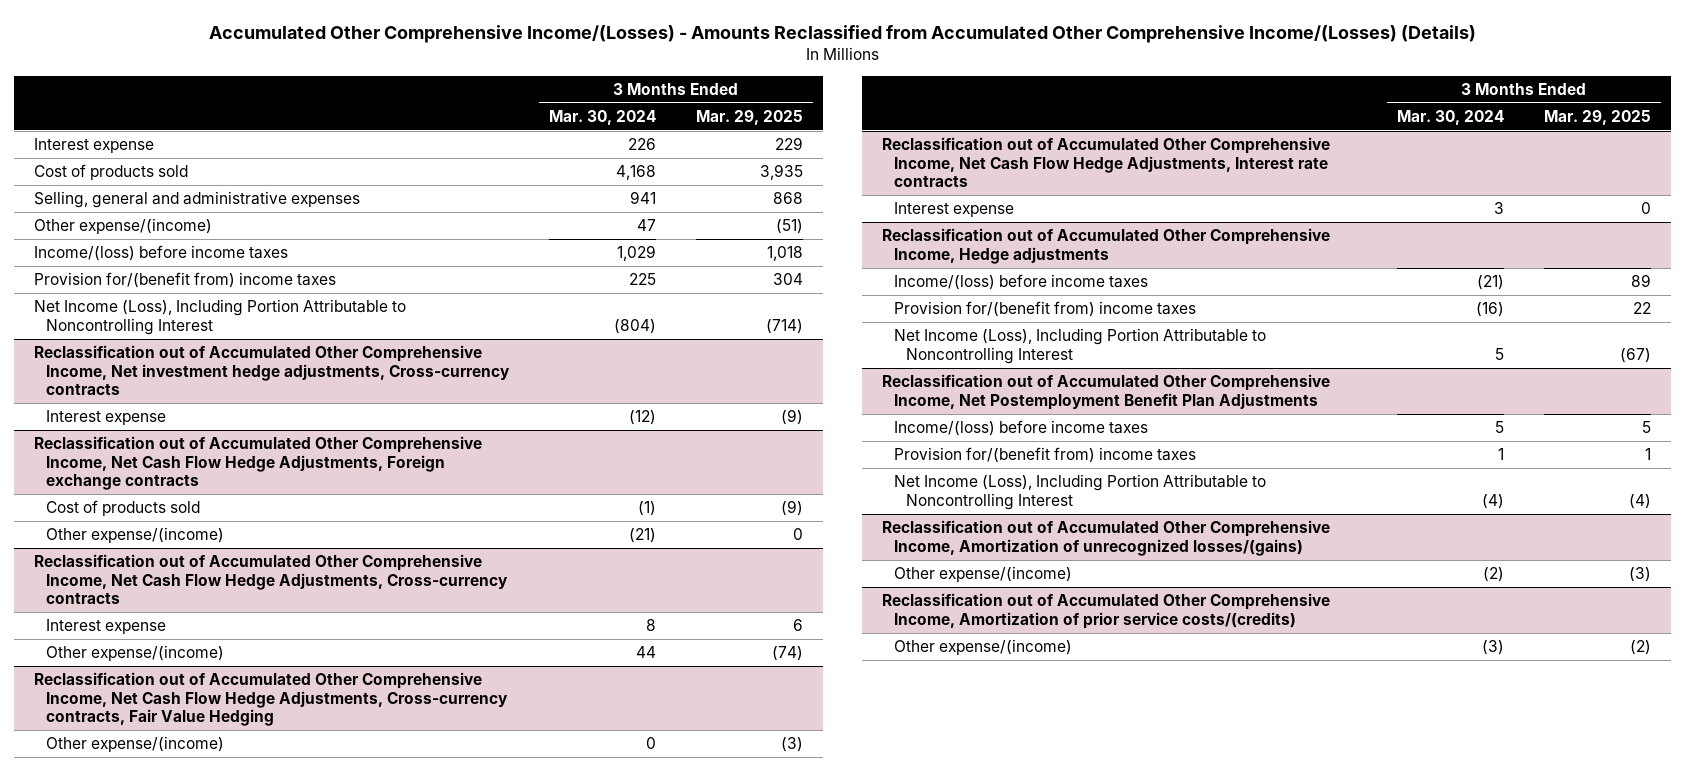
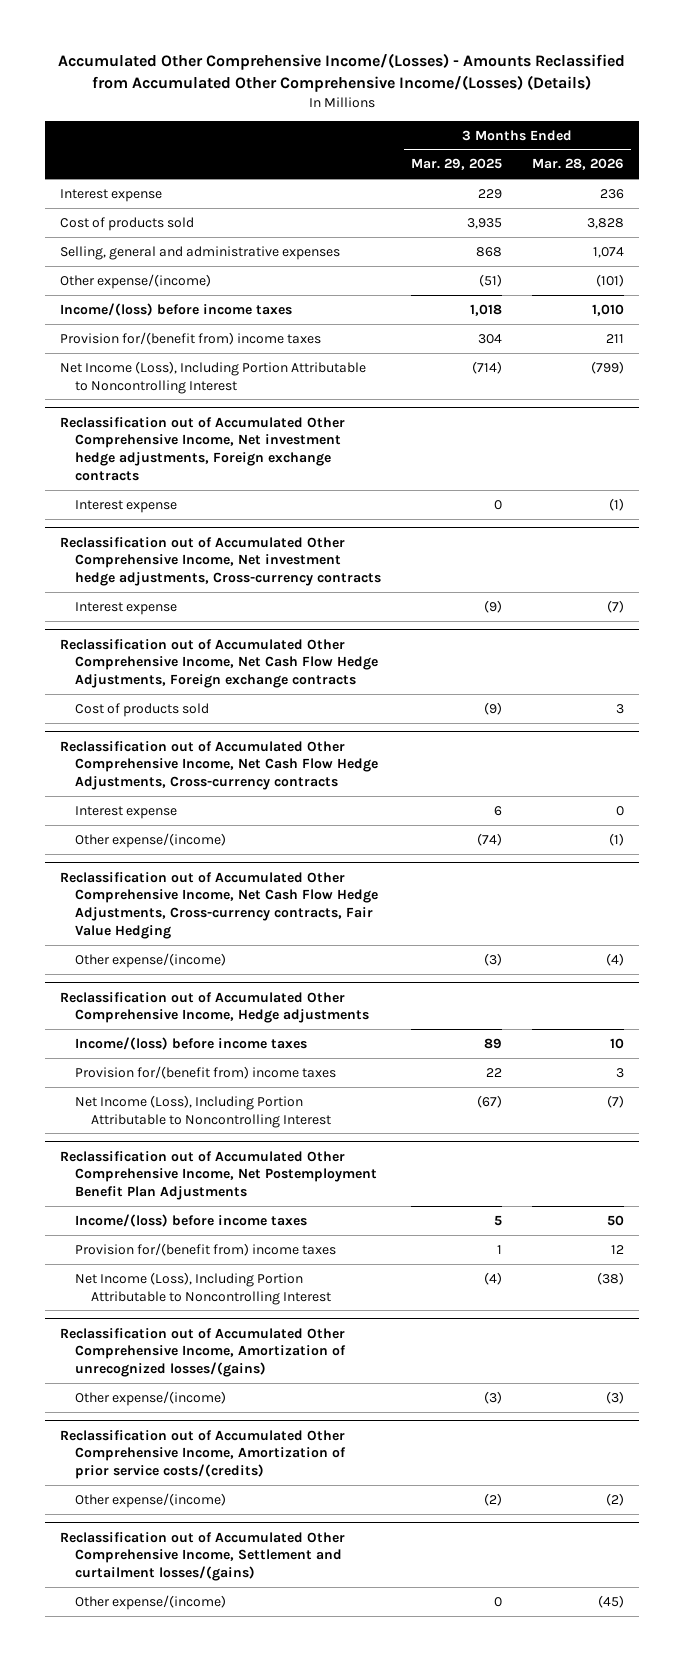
- | 3 Months Ended Mar. 30, 2024 | 3 Months Ended Mar. 29, 2025
+ | 3 Months Ended Mar. 29, 2025 | 3 Months Ended Mar. 28, 2026
+ Reclassification out of Accumulated Other Comprehensive Income, Net investment hedge adjustments, Foreign exchange contracts
+ Interest expense | 0 | (1)
@ Reclassification out of Accumulated Other Comprehensive Income, Net Cash Flow Hedge Adjustments, Foreign exchange contracts
- Other expense/(income) | (21) | 0
- Reclassification out of Accumulated Other Comprehensive Income, Net Cash Flow Hedge Adjustments, Interest rate contracts
- Interest expense | 3 | 0
+ Reclassification out of Accumulated Other Comprehensive Income, Settlement and curtailment losses/(gains)
+ Other expense/(income) | 0 | (45)

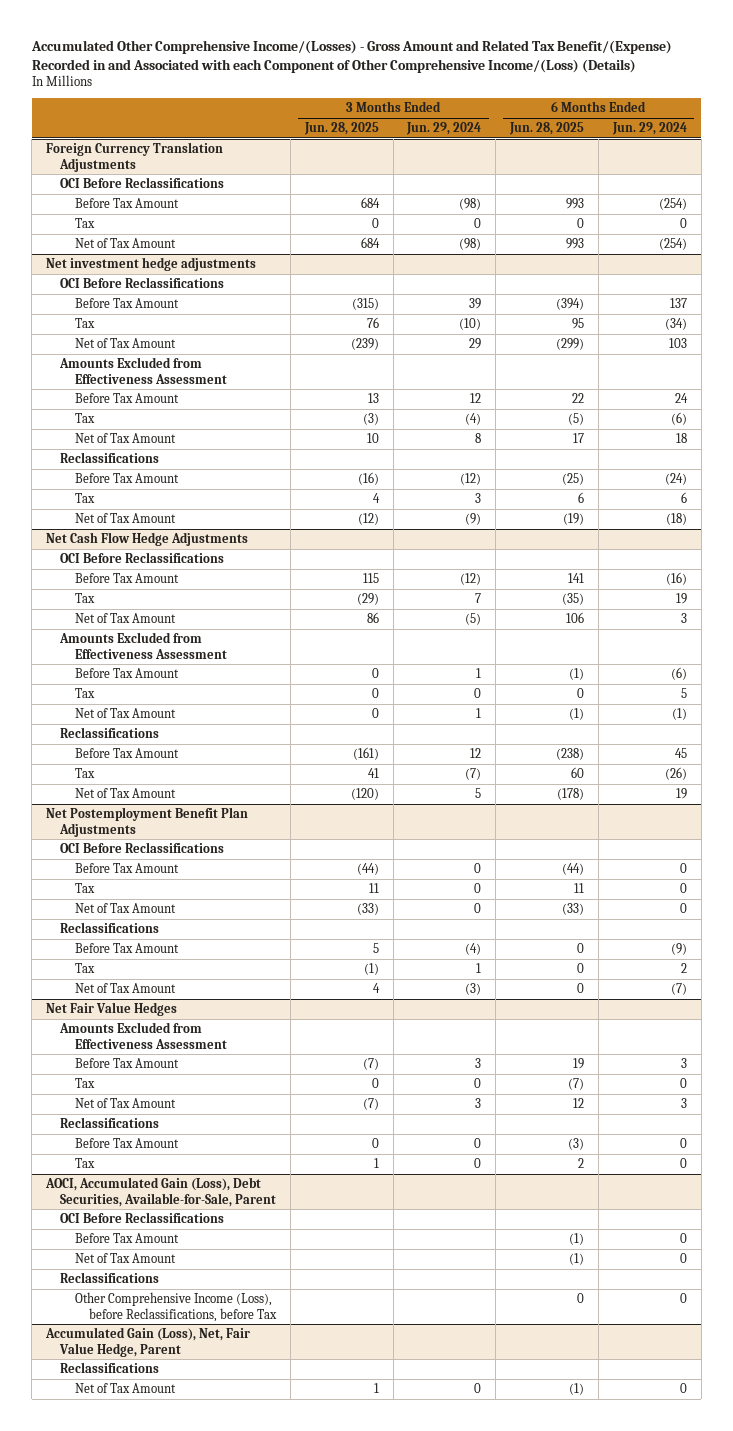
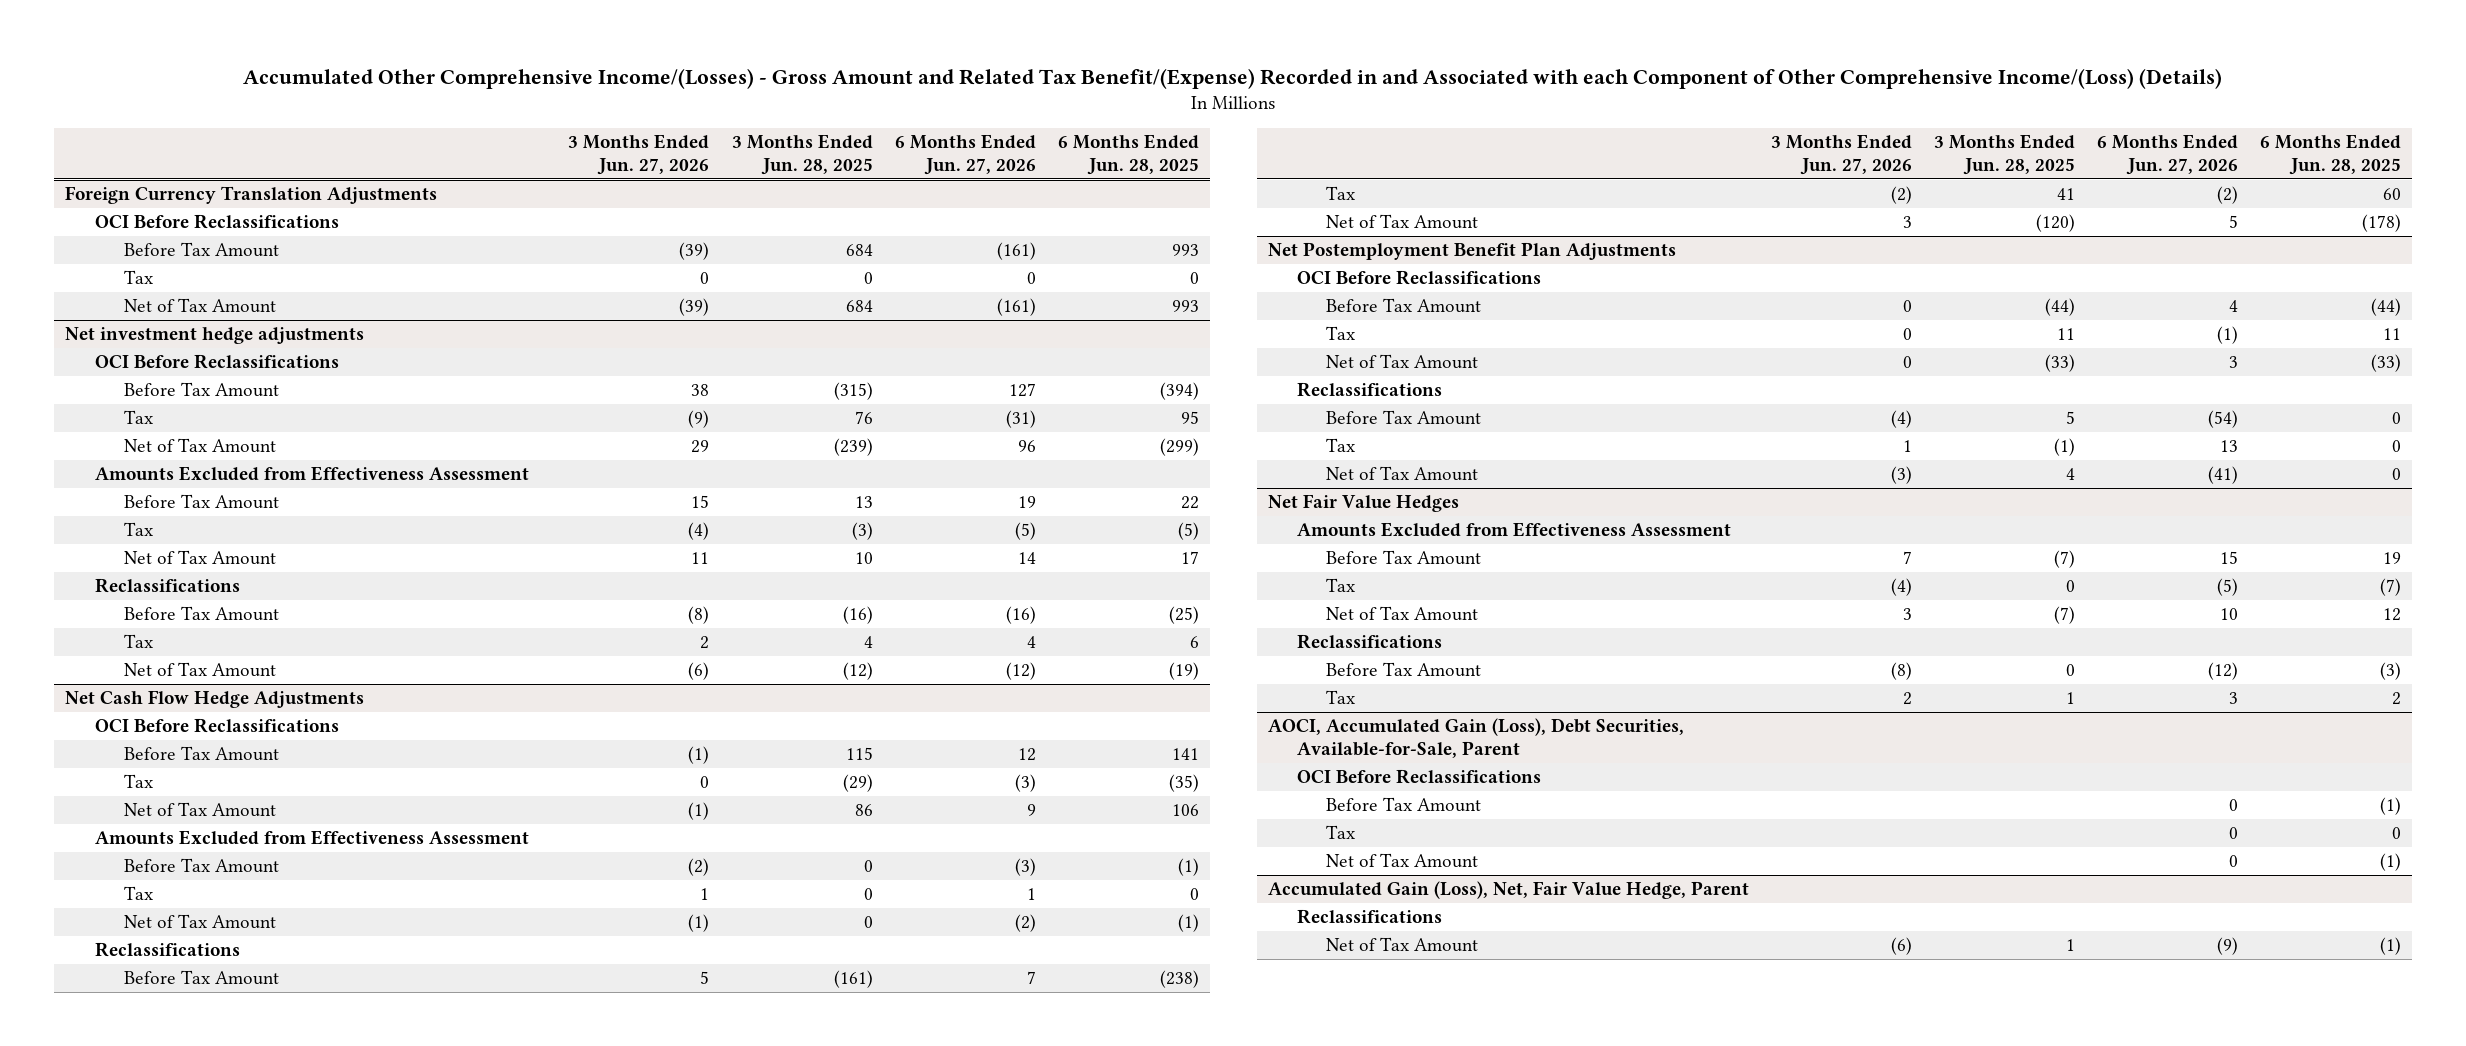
- | 3 Months Ended Jun. 28, 2025 | 3 Months Ended Jun. 29, 2024 | 6 Months Ended Jun. 28, 2025 | 6 Months Ended Jun. 29, 2024
+ | 3 Months Ended Jun. 27, 2026 | 3 Months Ended Jun. 28, 2025 | 6 Months Ended Jun. 27, 2026 | 6 Months Ended Jun. 28, 2025
@ AOCI, Accumulated Gain (Loss), Debt Securities, Available-for-Sale, Parent
+ Tax | | | 0 | 0
- Reclassifications
- Other Comprehensive Income (Loss), before Reclassifications, before Tax | | | 0 | 0

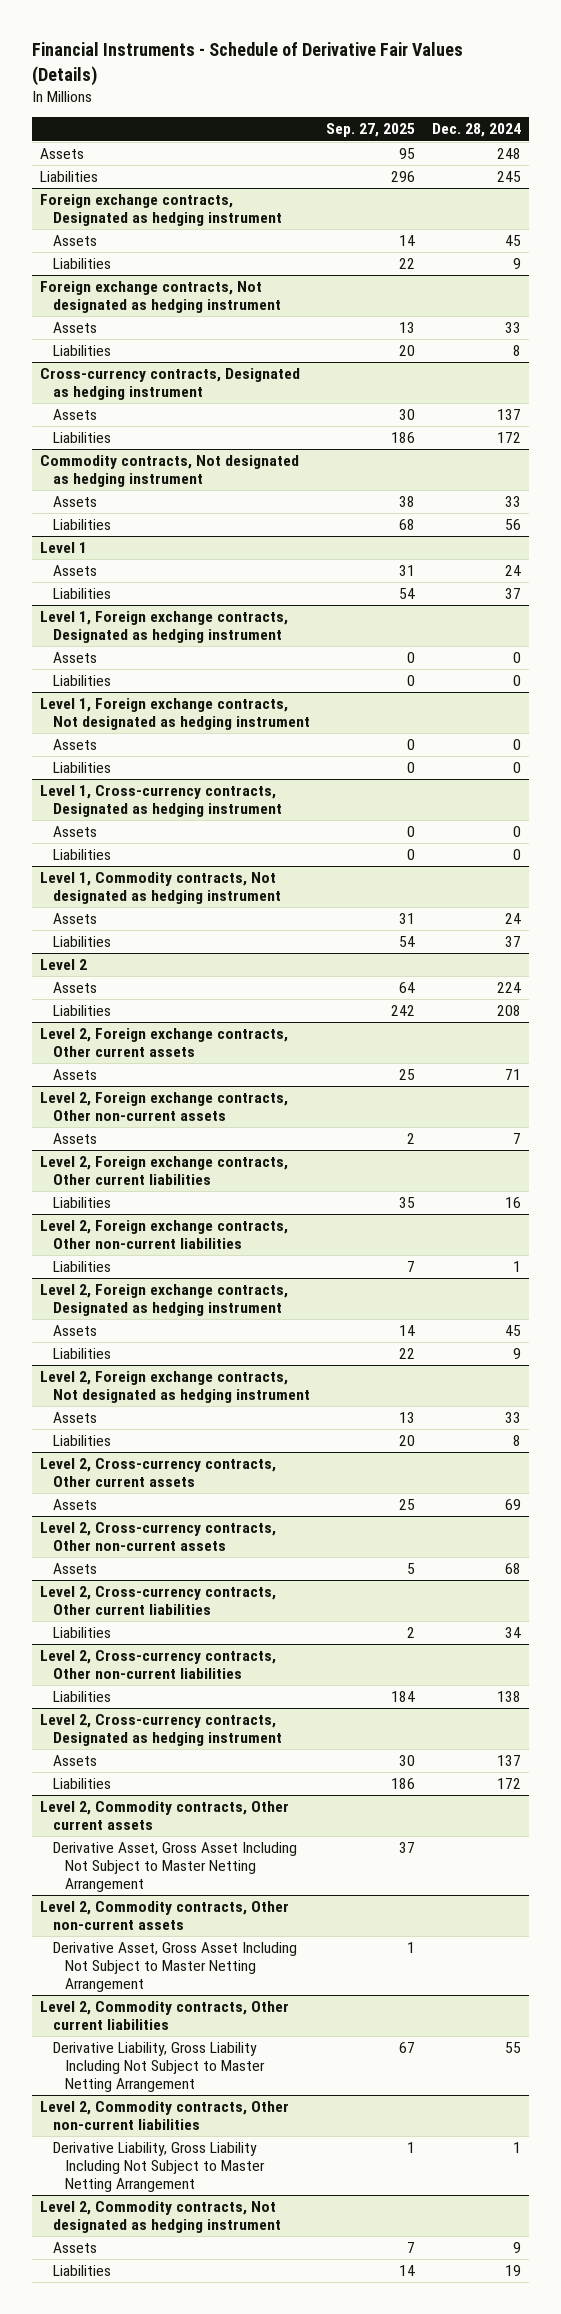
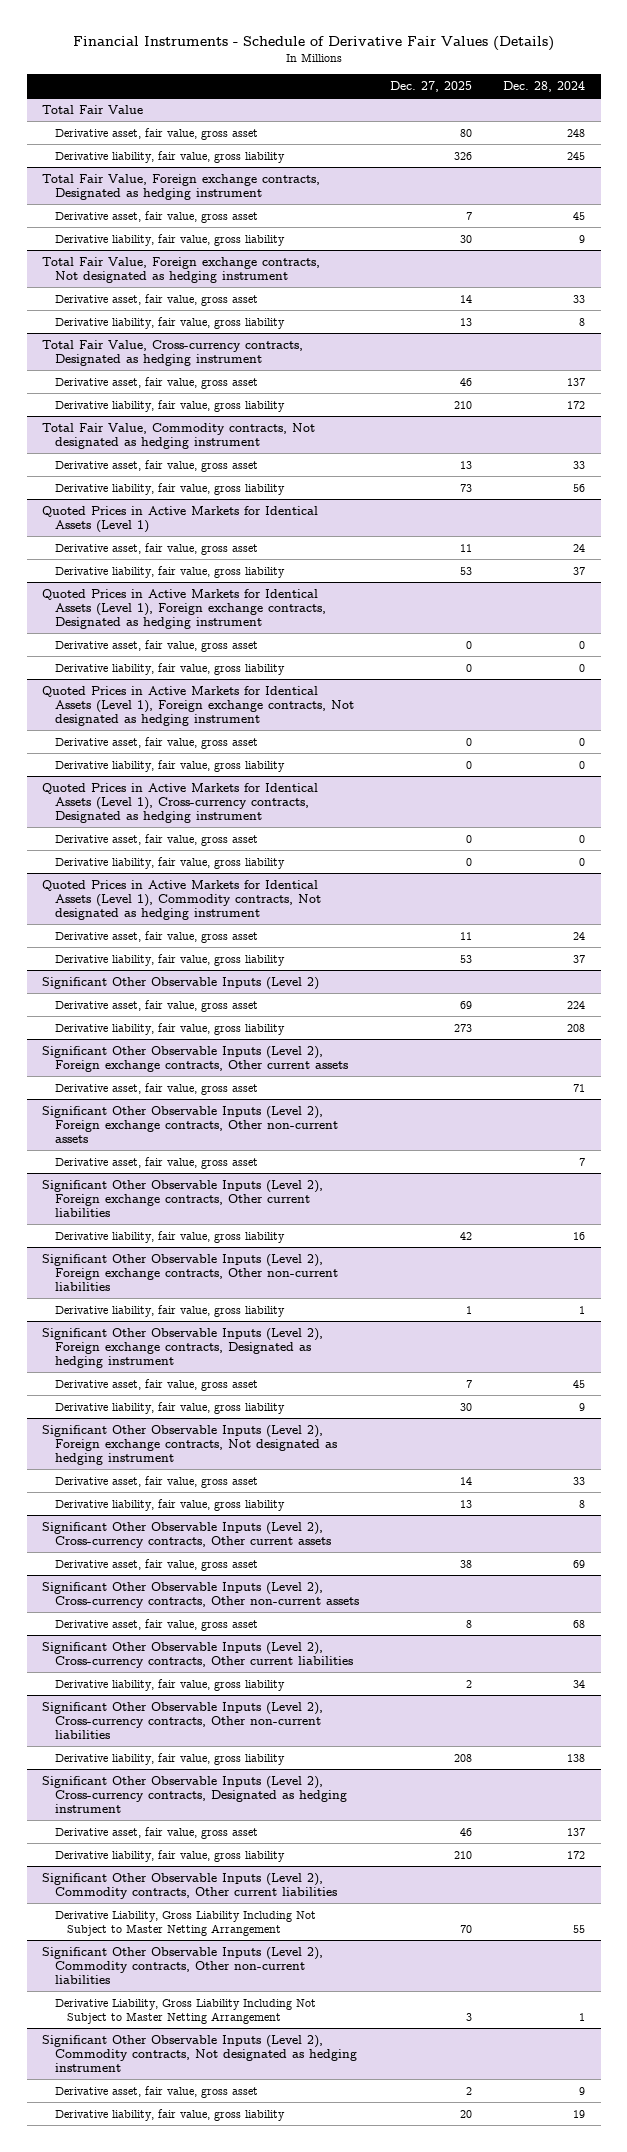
- | Sep. 27, 2025 | Dec. 28, 2024
+ | Dec. 27, 2025 | Dec. 28, 2024
- Assets | 95 | 248
- Liabilities | 296 | 245
- Foreign exchange contracts, Designated as hedging instrument
- Assets | 14 | 45
- Liabilities | 22 | 9
- Foreign exchange contracts, Not designated as hedging instrument
- Assets | 13 | 33
- Liabilities | 20 | 8
- Cross-currency contracts, Designated as hedging instrument
- Assets | 30 | 137
- Liabilities | 186 | 172
- Commodity contracts, Not designated as hedging instrument
- Assets | 38 | 33
- Liabilities | 68 | 56
- Level 1
- Assets | 31 | 24
- Liabilities | 54 | 37
- Level 1, Foreign exchange contracts, Designated as hedging instrument
- Assets | 0 | 0
- Liabilities | 0 | 0
- Level 1, Foreign exchange contracts, Not designated as hedging instrument
- Assets | 0 | 0
- Liabilities | 0 | 0
- Level 1, Cross-currency contracts, Designated as hedging instrument
- Assets | 0 | 0
- Liabilities | 0 | 0
- Level 1, Commodity contracts, Not designated as hedging instrument
- Assets | 31 | 24
- Liabilities | 54 | 37
- Level 2
- Assets | 64 | 224
- Liabilities | 242 | 208
- Level 2, Foreign exchange contracts, Other current assets
- Assets | 25 | 71
- Level 2, Foreign exchange contracts, Other non-current assets
- Assets | 2 | 7
- Level 2, Foreign exchange contracts, Other current liabilities
- Liabilities | 35 | 16
- Level 2, Foreign exchange contracts, Other non-current liabilities
- Liabilities | 7 | 1
- Level 2, Foreign exchange contracts, Designated as hedging instrument
- Assets | 14 | 45
- Liabilities | 22 | 9
- Level 2, Foreign exchange contracts, Not designated as hedging instrument
- Assets | 13 | 33
- Liabilities | 20 | 8
- Level 2, Cross-currency contracts, Other current assets
- Assets | 25 | 69
- Level 2, Cross-currency contracts, Other non-current assets
- Assets | 5 | 68
- Level 2, Cross-currency contracts, Other current liabilities
- Liabilities | 2 | 34
- Level 2, Cross-currency contracts, Other non-current liabilities
- Liabilities | 184 | 138
- Level 2, Cross-currency contracts, Designated as hedging instrument
- Assets | 30 | 137
- Liabilities | 186 | 172
- Level 2, Commodity contracts, Other current assets
- Derivative Asset, Gross Asset Including Not Subject to Master Netting Arrangement | 37 |
- Level 2, Commodity contracts, Other non-current assets
- Derivative Asset, Gross Asset Including Not Subject to Master Netting Arrangement | 1 |
- Level 2, Commodity contracts, Other current liabilities
+ Total Fair Value
+ Derivative asset, fair value, gross asset | 80 | 248
+ Derivative liability, fair value, gross liability | 326 | 245
+ Total Fair Value, Foreign exchange contracts, Designated as hedging instrument
+ Derivative asset, fair value, gross asset | 7 | 45
+ Derivative liability, fair value, gross liability | 30 | 9
+ Total Fair Value, Foreign exchange contracts, Not designated as hedging instrument
+ Derivative asset, fair value, gross asset | 14 | 33
+ Derivative liability, fair value, gross liability | 13 | 8
+ Total Fair Value, Cross-currency contracts, Designated as hedging instrument
+ Derivative asset, fair value, gross asset | 46 | 137
+ Derivative liability, fair value, gross liability | 210 | 172
+ Total Fair Value, Commodity contracts, Not designated as hedging instrument
+ Derivative asset, fair value, gross asset | 13 | 33
+ Derivative liability, fair value, gross liability | 73 | 56
+ Quoted Prices in Active Markets for Identical Assets (Level 1)
+ Derivative asset, fair value, gross asset | 11 | 24
+ Derivative liability, fair value, gross liability | 53 | 37
+ Quoted Prices in Active Markets for Identical Assets (Level 1), Foreign exchange contracts, Designated as hedging instrument
+ Derivative asset, fair value, gross asset | 0 | 0
+ Derivative liability, fair value, gross liability | 0 | 0
+ Quoted Prices in Active Markets for Identical Assets (Level 1), Foreign exchange contracts, Not designated as hedging instrument
+ Derivative asset, fair value, gross asset | 0 | 0
+ Derivative liability, fair value, gross liability | 0 | 0
+ Quoted Prices in Active Markets for Identical Assets (Level 1), Cross-currency contracts, Designated as hedging instrument
+ Derivative asset, fair value, gross asset | 0 | 0
+ Derivative liability, fair value, gross liability | 0 | 0
+ Quoted Prices in Active Markets for Identical Assets (Level 1), Commodity contracts, Not designated as hedging instrument
+ Derivative asset, fair value, gross asset | 11 | 24
+ Derivative liability, fair value, gross liability | 53 | 37
+ Significant Other Observable Inputs (Level 2)
+ Derivative asset, fair value, gross asset | 69 | 224
+ Derivative liability, fair value, gross liability | 273 | 208
+ Significant Other Observable Inputs (Level 2), Foreign exchange contracts, Other current assets
+ Derivative asset, fair value, gross asset | | 71
+ Significant Other Observable Inputs (Level 2), Foreign exchange contracts, Other non-current assets
+ Derivative asset, fair value, gross asset | | 7
+ Significant Other Observable Inputs (Level 2), Foreign exchange contracts, Other current liabilities
+ Derivative liability, fair value, gross liability | 42 | 16
+ Significant Other Observable Inputs (Level 2), Foreign exchange contracts, Other non-current liabilities
+ Derivative liability, fair value, gross liability | 1 | 1
+ Significant Other Observable Inputs (Level 2), Foreign exchange contracts, Designated as hedging instrument
+ Derivative asset, fair value, gross asset | 7 | 45
+ Derivative liability, fair value, gross liability | 30 | 9
+ Significant Other Observable Inputs (Level 2), Foreign exchange contracts, Not designated as hedging instrument
+ Derivative asset, fair value, gross asset | 14 | 33
+ Derivative liability, fair value, gross liability | 13 | 8
+ Significant Other Observable Inputs (Level 2), Cross-currency contracts, Other current assets
+ Derivative asset, fair value, gross asset | 38 | 69
+ Significant Other Observable Inputs (Level 2), Cross-currency contracts, Other non-current assets
+ Derivative asset, fair value, gross asset | 8 | 68
+ Significant Other Observable Inputs (Level 2), Cross-currency contracts, Other current liabilities
+ Derivative liability, fair value, gross liability | 2 | 34
+ Significant Other Observable Inputs (Level 2), Cross-currency contracts, Other non-current liabilities
+ Derivative liability, fair value, gross liability | 208 | 138
+ Significant Other Observable Inputs (Level 2), Cross-currency contracts, Designated as hedging instrument
+ Derivative asset, fair value, gross asset | 46 | 137
+ Derivative liability, fair value, gross liability | 210 | 172
+ Significant Other Observable Inputs (Level 2), Commodity contracts, Other current liabilities
- Level 2, Commodity contracts, Other non-current liabilities
+ Significant Other Observable Inputs (Level 2), Commodity contracts, Other non-current liabilities
- Level 2, Commodity contracts, Not designated as hedging instrument
- Assets | 7 | 9
- Liabilities | 14 | 19
+ Significant Other Observable Inputs (Level 2), Commodity contracts, Not designated as hedging instrument
+ Derivative asset, fair value, gross asset | 2 | 9
+ Derivative liability, fair value, gross liability | 20 | 19

